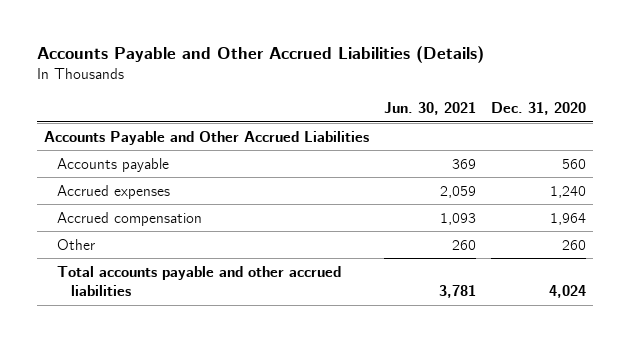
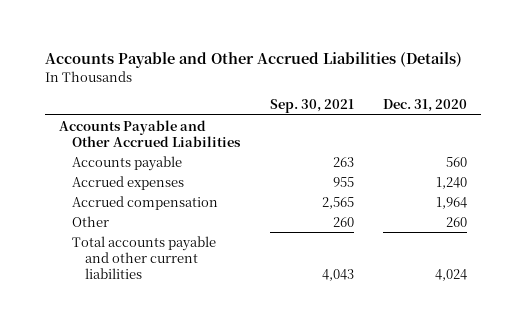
- | Jun. 30, 2021 | Dec. 31, 2020
+ | Sep. 30, 2021 | Dec. 31, 2020
- Total accounts payable and other accrued liabilities | 3,781 | 4,024
+ Total accounts payable and other current liabilities | 4,043 | 4,024

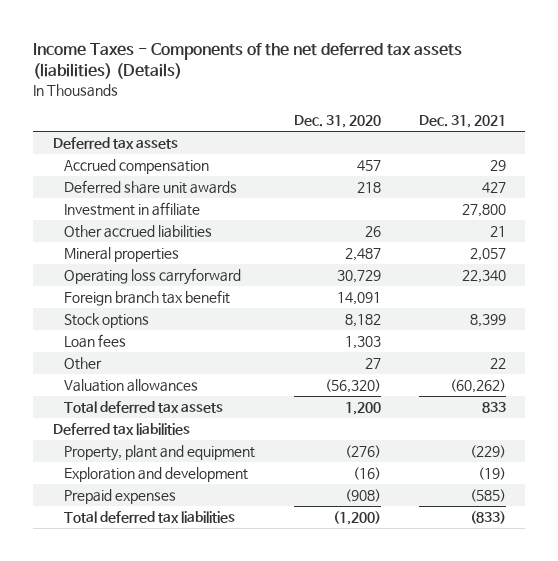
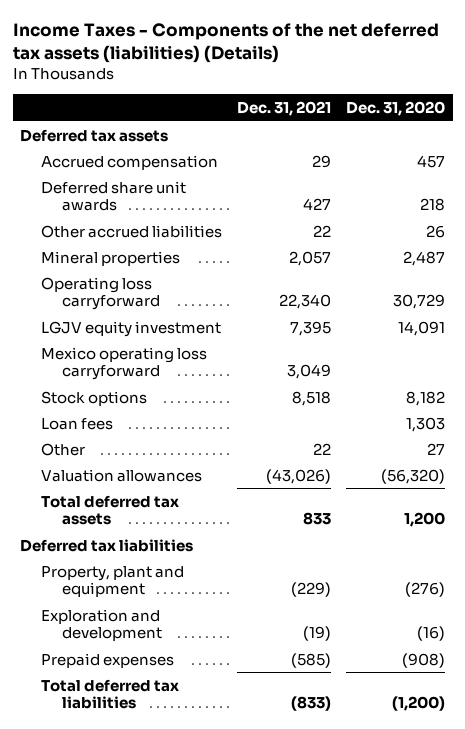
- | Dec. 31, 2020 | Dec. 31, 2021
+ | Dec. 31, 2021 | Dec. 31, 2020
- Investment in affiliate | | 27,800
- Other accrued liabilities | 26 | 21
+ Other accrued liabilities | 22 | 26
- Foreign branch tax benefit | 14,091 |
- Stock options | 8,182 | 8,399
+ LGJV equity investment | 7,395 | 14,091
+ Mexico operating loss carryforward | 3,049 |
+ Stock options | 8,518 | 8,182
- Valuation allowances | (56,320) | (60,262)
+ Valuation allowances | (43,026) | (56,320)

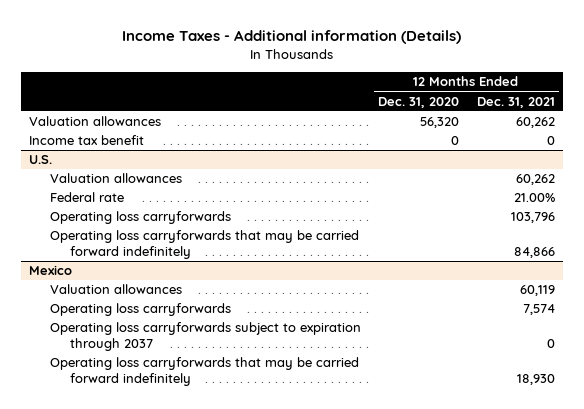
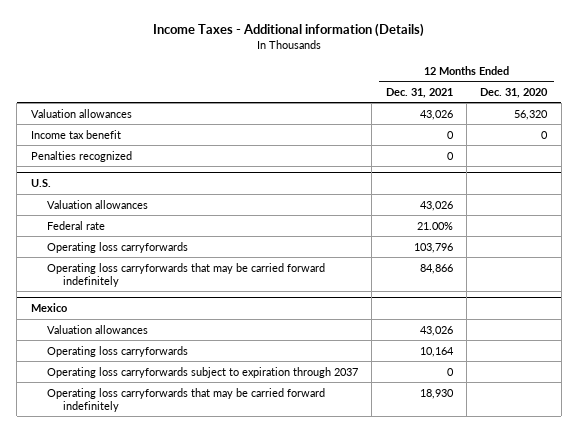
- | 12 Months Ended Dec. 31, 2020 | 12 Months Ended Dec. 31, 2021
+ | 12 Months Ended Dec. 31, 2021 | 12 Months Ended Dec. 31, 2020
- Valuation allowances | 56,320 | 60,262
+ Valuation allowances | 43,026 | 56,320
+ Penalties recognized | 0 |
@ U.S.
- Valuation allowances | | 60,262
+ Valuation allowances | 43,026 |
@ Mexico
- Valuation allowances | | 60,119
- Operating loss carryforwards | | 7,574
+ Valuation allowances | 43,026 |
+ Operating loss carryforwards | 10,164 |

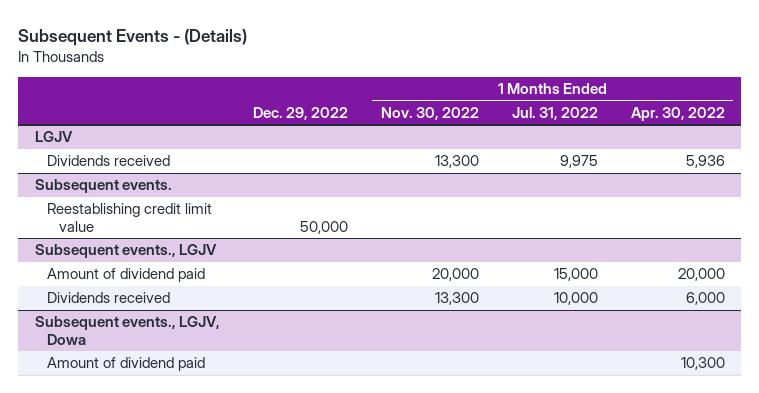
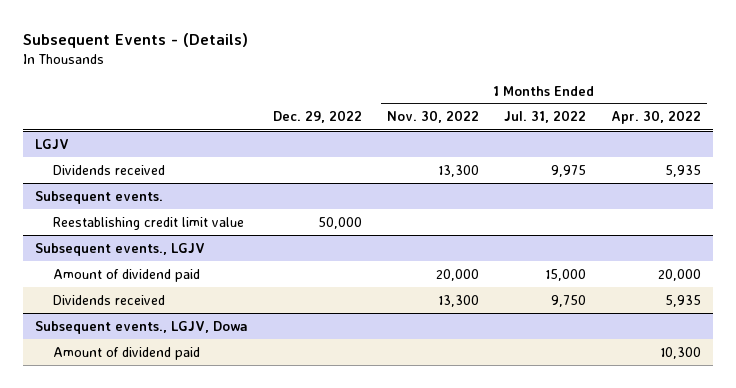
@ LGJV
- Dividends received | | 13,300 | 9,975 | 5,936
+ Dividends received | | 13,300 | 9,975 | 5,935
@ Subsequent events., LGJV
- Dividends received | | 13,300 | 10,000 | 6,000
+ Dividends received | | 13,300 | 9,750 | 5,935

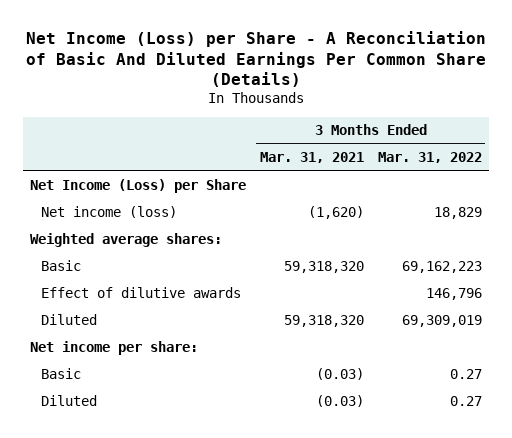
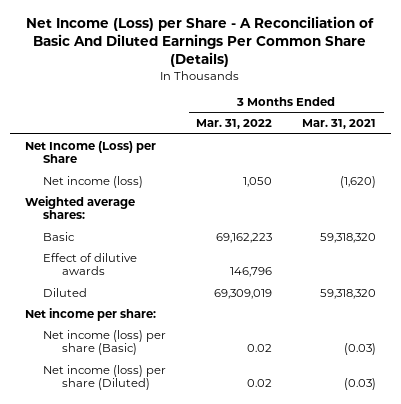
- | 3 Months Ended Mar. 31, 2021 | 3 Months Ended Mar. 31, 2022
+ | 3 Months Ended Mar. 31, 2022 | 3 Months Ended Mar. 31, 2021
- Net income (loss) | (1,620) | 18,829
+ Net income (loss) | 1,050 | (1,620)
- Basic | (0.03) | 0.27
- Diluted | (0.03) | 0.27
+ Net income (loss) per share (Basic) | 0.02 | (0.03)
+ Net income (loss) per share (Diluted) | 0.02 | (0.03)

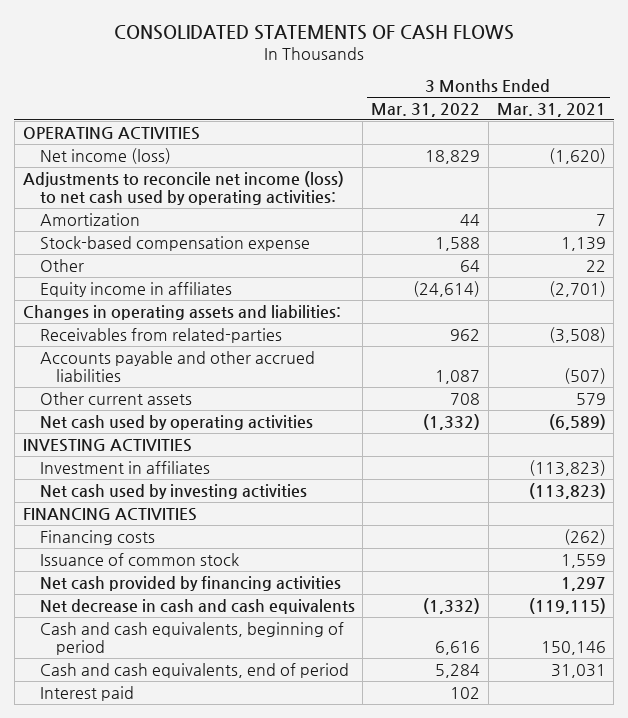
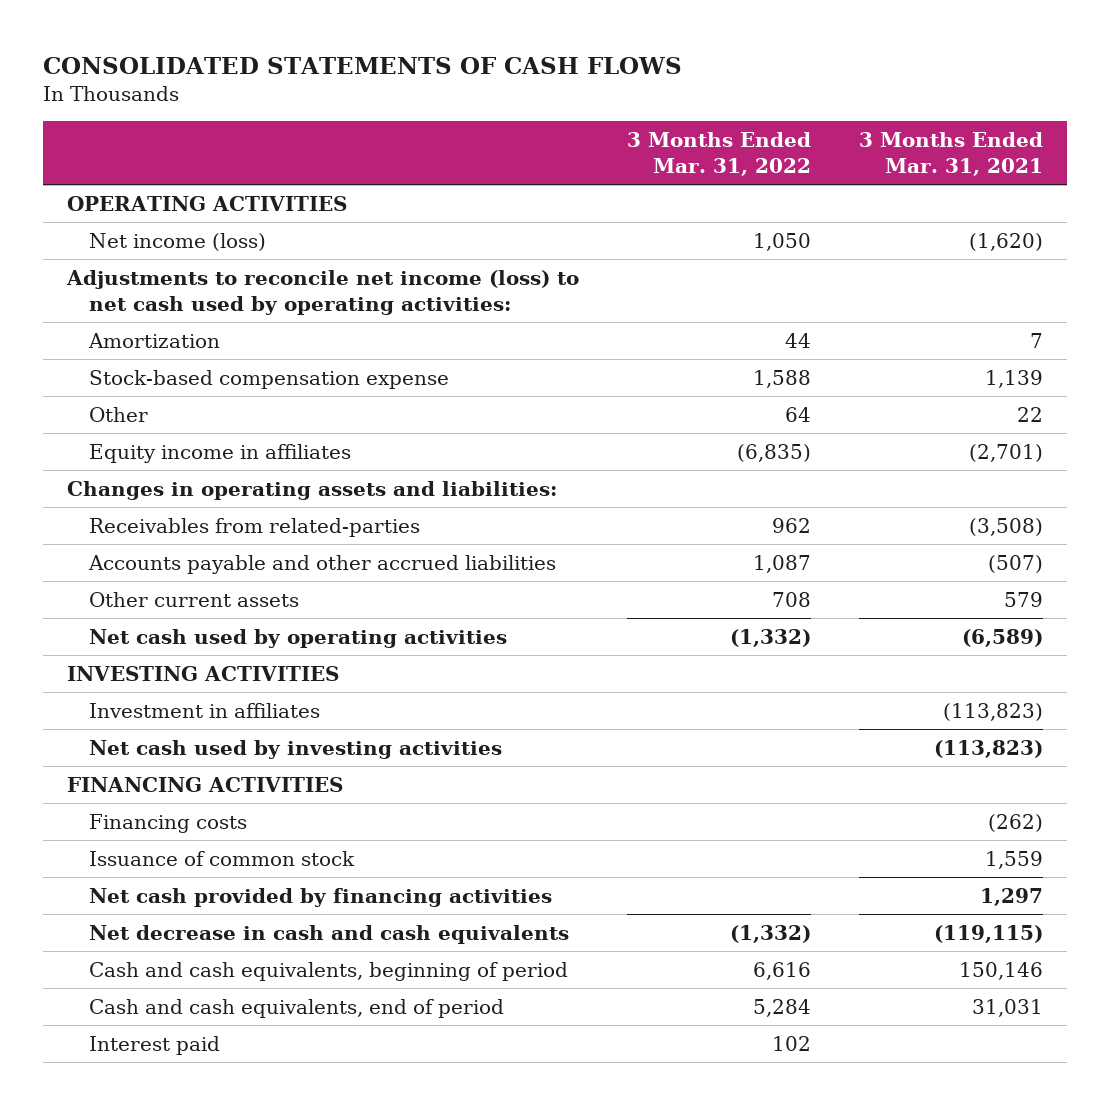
- Net income (loss) | 18,829 | (1,620)
+ Net income (loss) | 1,050 | (1,620)
- Equity income in affiliates | (24,614) | (2,701)
+ Equity income in affiliates | (6,835) | (2,701)

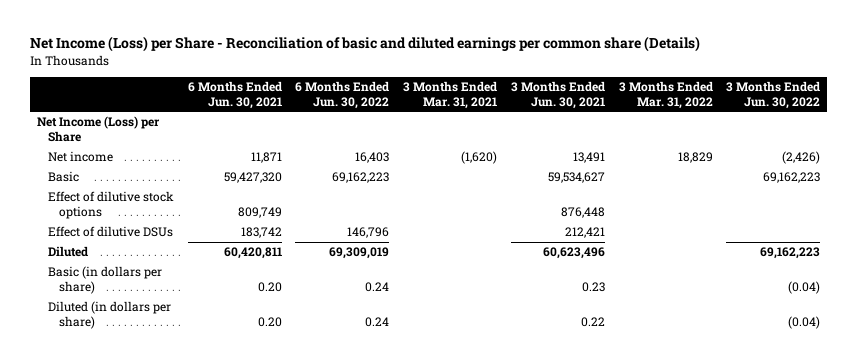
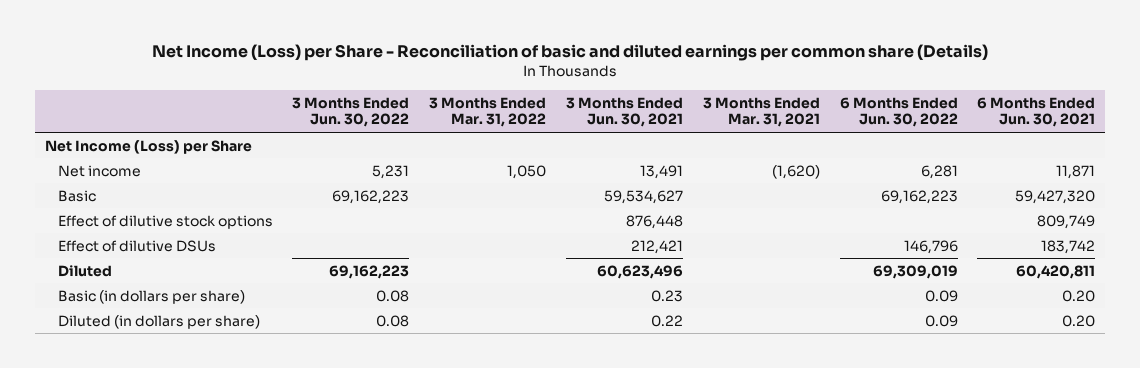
- | 6 Months Ended Jun. 30, 2021 | 6 Months Ended Jun. 30, 2022 | 3 Months Ended Mar. 31, 2021 | 3 Months Ended Jun. 30, 2021 | 3 Months Ended Mar. 31, 2022 | 3 Months Ended Jun. 30, 2022
+ | 3 Months Ended Jun. 30, 2022 | 3 Months Ended Mar. 31, 2022 | 3 Months Ended Jun. 30, 2021 | 3 Months Ended Mar. 31, 2021 | 6 Months Ended Jun. 30, 2022 | 6 Months Ended Jun. 30, 2021
- Net income | 11,871 | 16,403 | (1,620) | 13,491 | 18,829 | (2,426)
+ Net income | 5,231 | 1,050 | 13,491 | (1,620) | 6,281 | 11,871
- Basic (in dollars per share) | 0.20 | 0.24 | | 0.23 | | (0.04)
- Diluted (in dollars per share) | 0.20 | 0.24 | | 0.22 | | (0.04)
+ Basic (in dollars per share) | 0.08 | | 0.23 | | 0.09 | 0.20
+ Diluted (in dollars per share) | 0.08 | | 0.22 | | 0.09 | 0.20

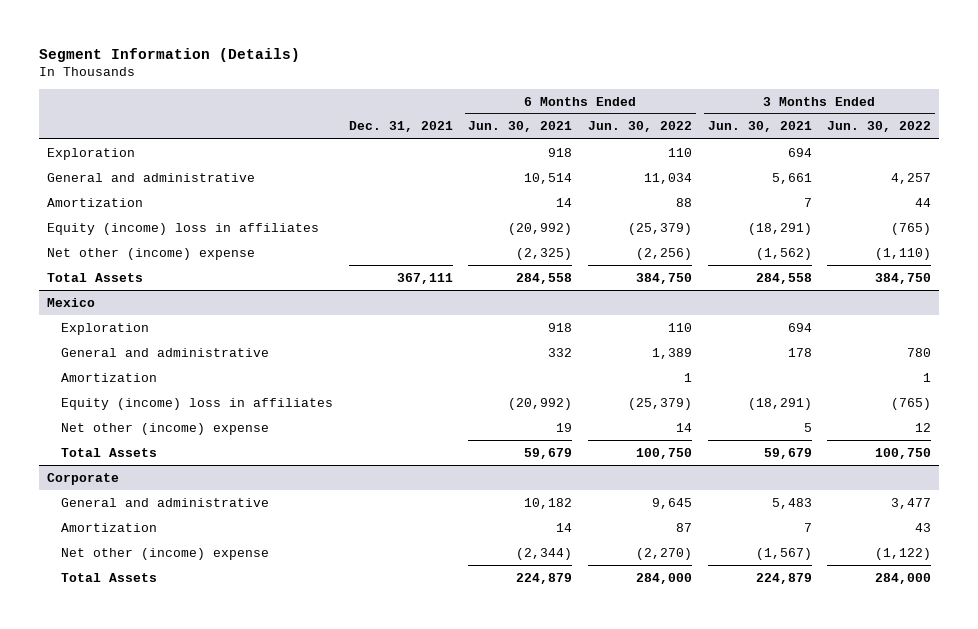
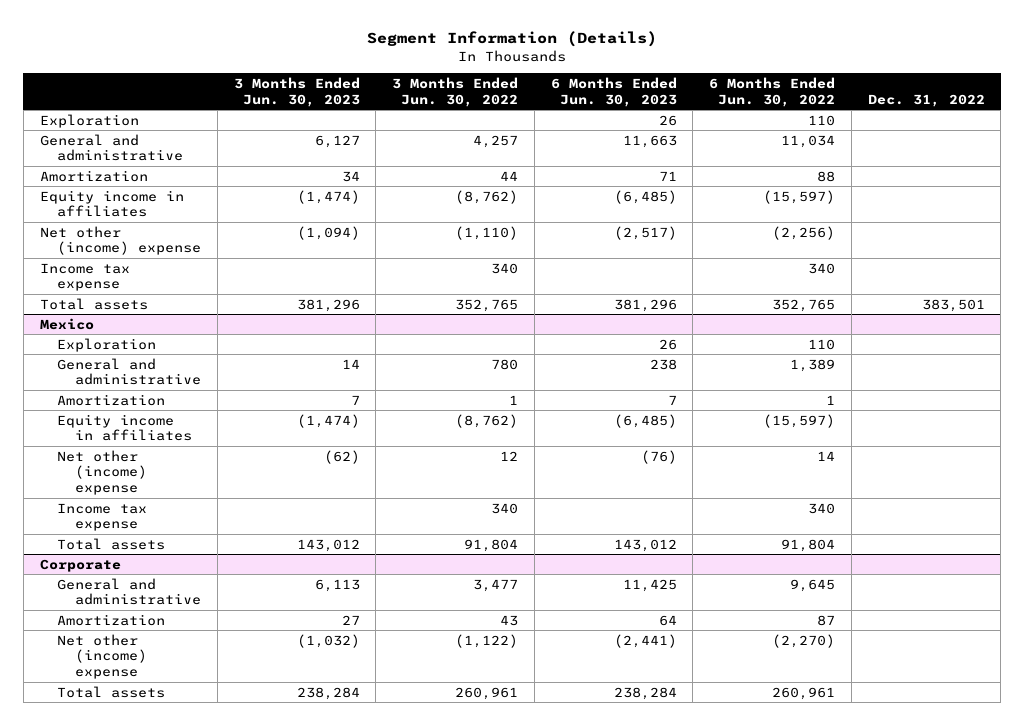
- | Dec. 31, 2021 | 6 Months Ended Jun. 30, 2021 | 6 Months Ended Jun. 30, 2022 | 3 Months Ended Jun. 30, 2021 | 3 Months Ended Jun. 30, 2022
+ | 3 Months Ended Jun. 30, 2023 | 3 Months Ended Jun. 30, 2022 | 6 Months Ended Jun. 30, 2023 | 6 Months Ended Jun. 30, 2022 | Dec. 31, 2022
- Equity (income) loss in affiliates | | (20,992) | (25,379) | (18,291) | (765)
+ Equity income in affiliates | (1,474) | (8,762) | (6,485) | (15,597) |
- Total Assets | 367,111 | 284,558 | 384,750 | 284,558 | 384,750
+ Income tax expense | | 340 | | 340 |
+ Total assets | 381,296 | 352,765 | 381,296 | 352,765 | 383,501
@ Mexico
- Equity (income) loss in affiliates | | (20,992) | (25,379) | (18,291) | (765)
+ Equity income in affiliates | (1,474) | (8,762) | (6,485) | (15,597) |
- Total Assets | | 59,679 | 100,750 | 59,679 | 100,750
+ Income tax expense | | 340 | | 340 |
+ Total assets | 143,012 | 91,804 | 143,012 | 91,804 |
@ Corporate
- Total Assets | | 224,879 | 284,000 | 224,879 | 284,000
+ Total assets | 238,284 | 260,961 | 238,284 | 260,961 |

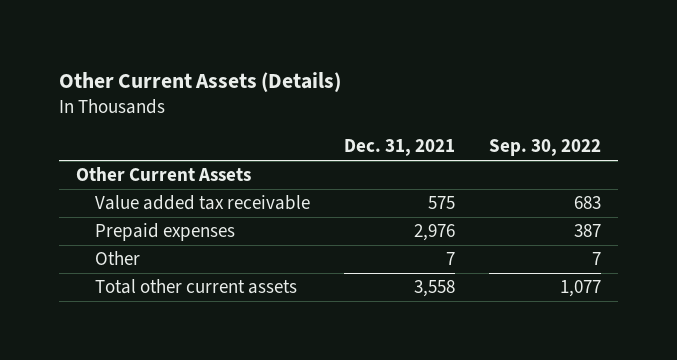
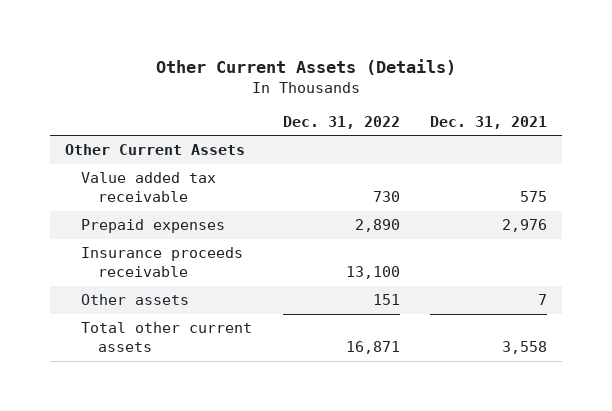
- | Dec. 31, 2021 | Sep. 30, 2022
+ | Dec. 31, 2022 | Dec. 31, 2021
- Other | 7 | 7
+ Insurance proceeds receivable | 13,100 |
+ Other assets | 151 | 7

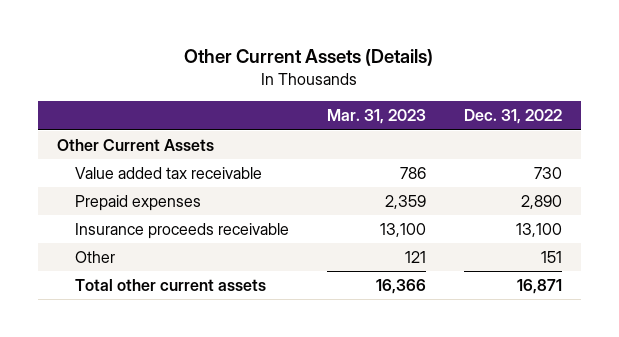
- | Dec. 31, 2022 | Dec. 31, 2021
+ | Mar. 31, 2023 | Dec. 31, 2022
- Other assets | 151 | 7
+ Other | 121 | 151

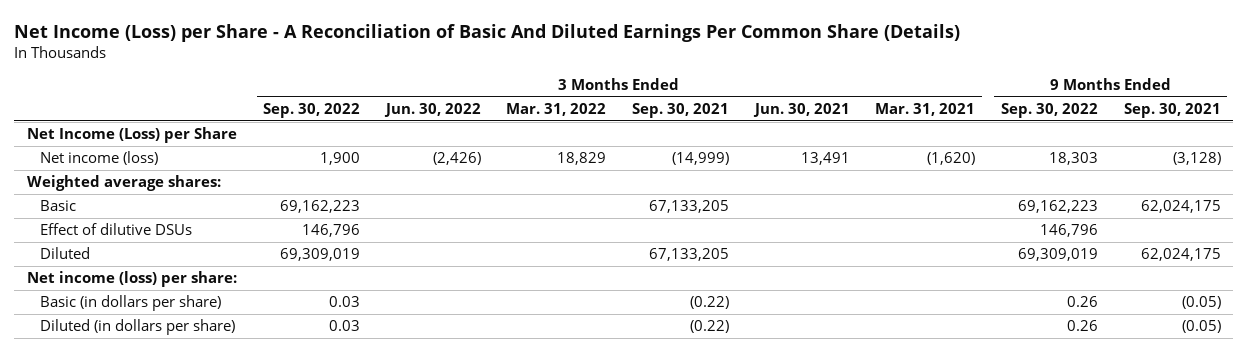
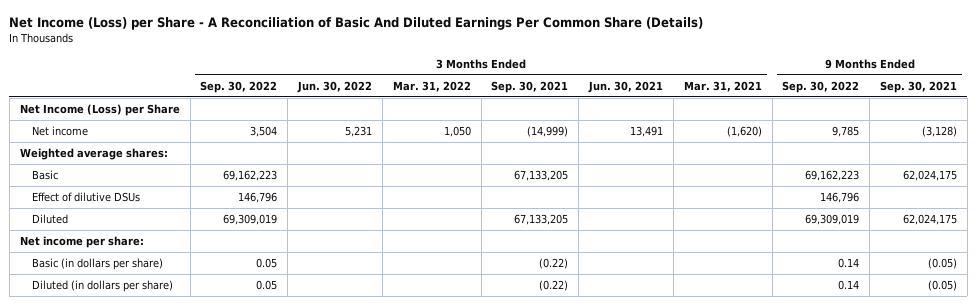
- Net income (loss) | 1,900 | (2,426) | 18,829 | (14,999) | 13,491 | (1,620) | 18,303 | (3,128)
+ Net income | 3,504 | 5,231 | 1,050 | (14,999) | 13,491 | (1,620) | 9,785 | (3,128)
- Net income (loss) per share:
- Basic (in dollars per share) | 0.03 | | | (0.22) | | | 0.26 | (0.05)
- Diluted (in dollars per share) | 0.03 | | | (0.22) | | | 0.26 | (0.05)
+ Net income per share:
+ Basic (in dollars per share) | 0.05 | | | (0.22) | | | 0.14 | (0.05)
+ Diluted (in dollars per share) | 0.05 | | | (0.22) | | | 0.14 | (0.05)

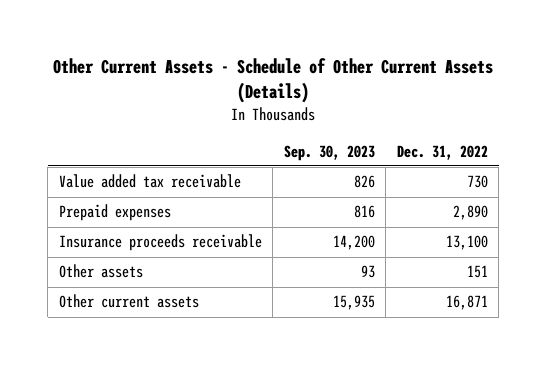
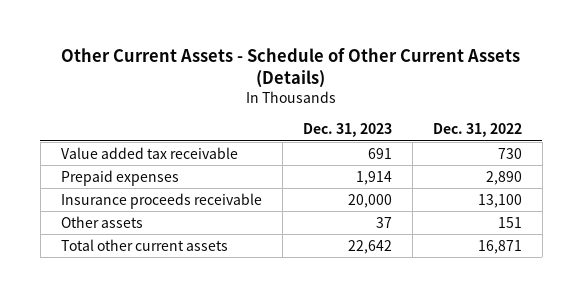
- | Sep. 30, 2023 | Dec. 31, 2022
+ | Dec. 31, 2023 | Dec. 31, 2022
- Other current assets | 15,935 | 16,871
+ Total other current assets | 22,642 | 16,871

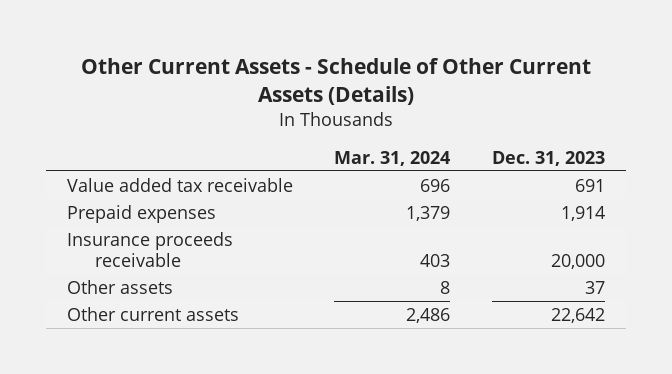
- | Dec. 31, 2023 | Dec. 31, 2022
+ | Mar. 31, 2024 | Dec. 31, 2023
- Total other current assets | 22,642 | 16,871
+ Other current assets | 2,486 | 22,642

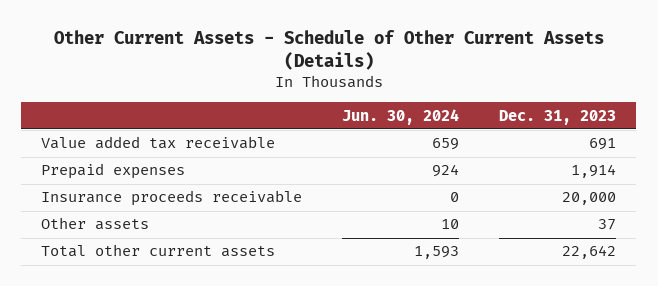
- | Mar. 31, 2024 | Dec. 31, 2023
+ | Jun. 30, 2024 | Dec. 31, 2023
- Other current assets | 2,486 | 22,642
+ Total other current assets | 1,593 | 22,642

